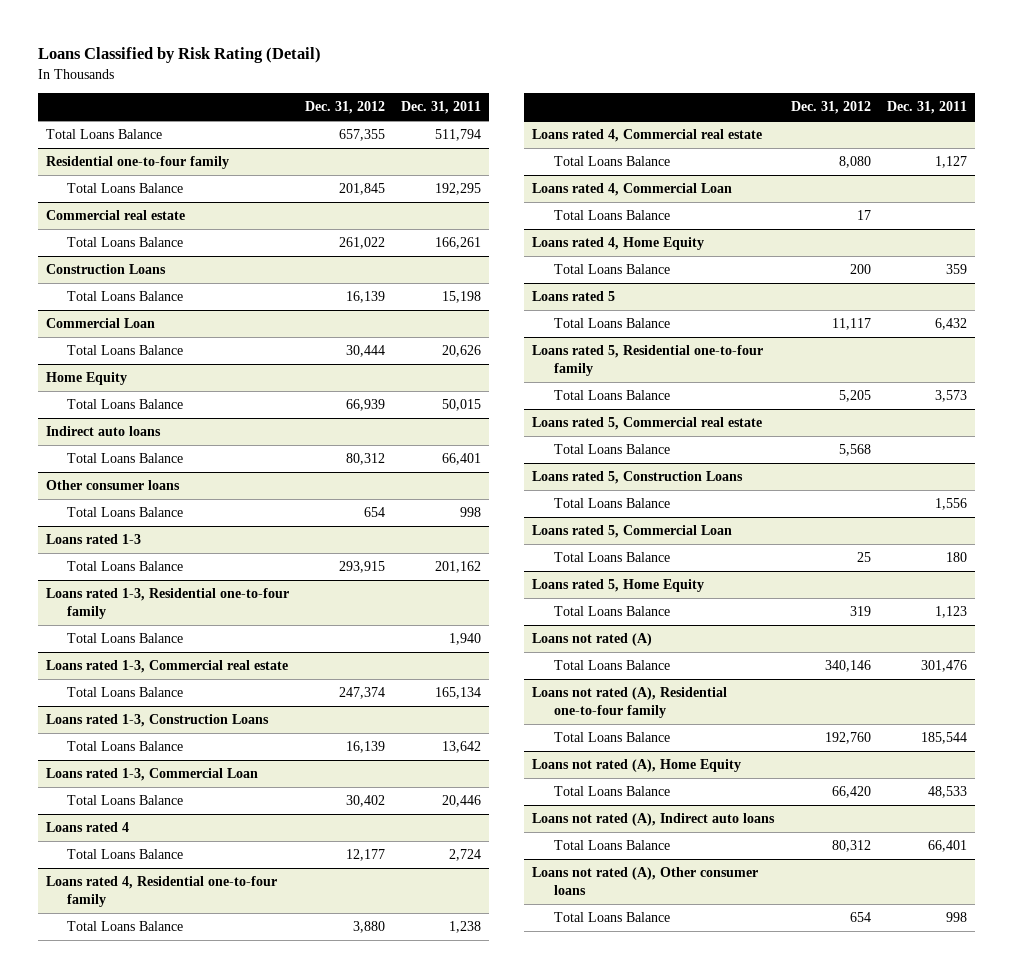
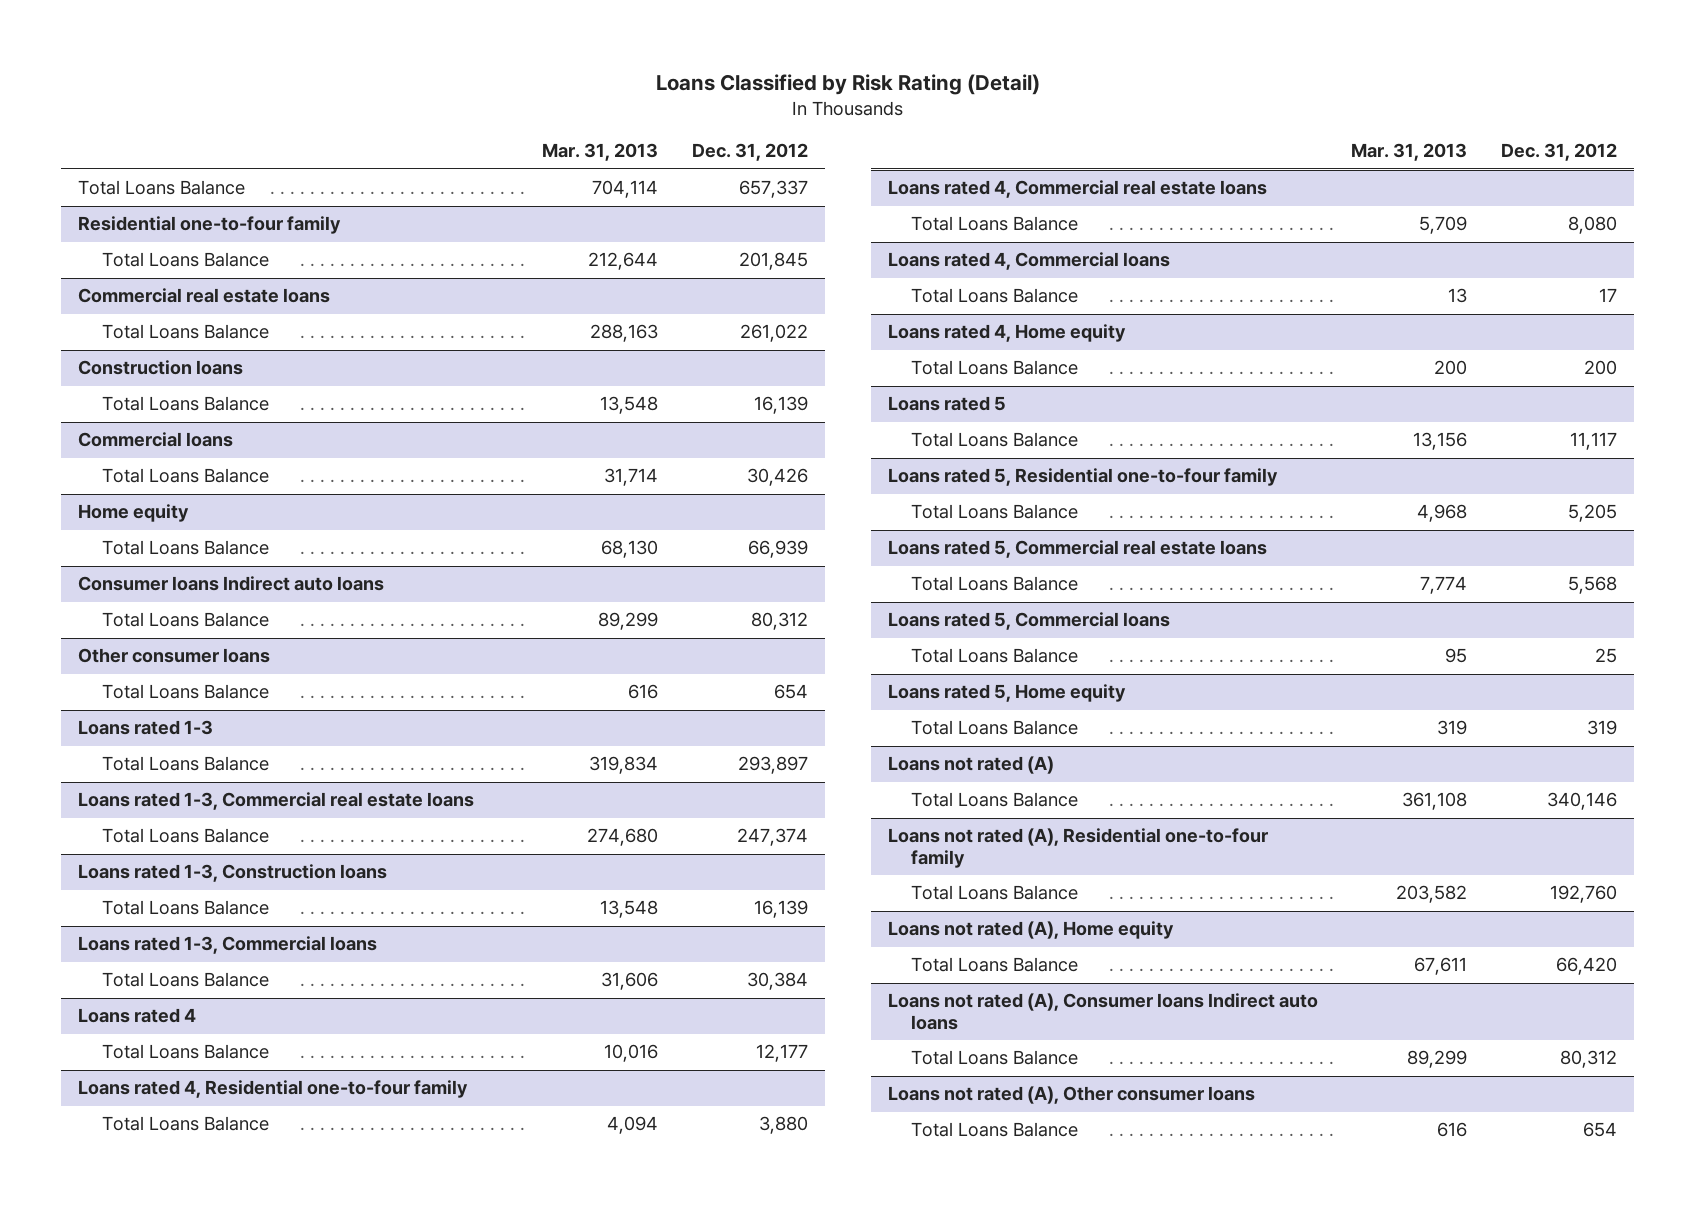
- | Dec. 31, 2012 | Dec. 31, 2011
+ | Mar. 31, 2013 | Dec. 31, 2012
- Total Loans Balance | 657,355 | 511,794
+ Total Loans Balance | 704,114 | 657,337
- Commercial real estate
+ Commercial real estate loans
- Construction Loans
+ Construction loans
- Commercial Loan
- Total Loans Balance | 30,444 | 20,626
- Home Equity
+ Commercial loans
+ Total Loans Balance | 31,714 | 30,426
+ Home equity
- Indirect auto loans
+ Consumer loans Indirect auto loans
@ Loans rated 1-3
- Total Loans Balance | 293,915 | 201,162
- Loans rated 1-3, Residential one-to-four family
- Total Loans Balance | | 1,940
- Loans rated 1-3, Commercial real estate
@ Loans rated 1-3
+ Total Loans Balance | 319,834 | 293,897
+ Loans rated 1-3, Commercial real estate loans
- Loans rated 1-3, Construction Loans
+ Loans rated 1-3, Construction loans
- Loans rated 1-3, Commercial Loan
- Total Loans Balance | 30,402 | 20,446
+ Loans rated 1-3, Commercial loans
+ Total Loans Balance | 31,606 | 30,384
- Loans rated 4, Commercial real estate
+ Loans rated 4, Commercial real estate loans
- Loans rated 4, Commercial Loan
+ Loans rated 4, Commercial loans
- Loans rated 4, Home Equity
+ Loans rated 4, Home equity
- Loans rated 5, Commercial real estate
+ Loans rated 5, Commercial real estate loans
- Loans rated 5, Construction Loans
- Total Loans Balance | | 1,556
- Loans rated 5, Commercial Loan
+ Loans rated 5, Commercial loans
- Loans rated 5, Home Equity
+ Loans rated 5, Home equity
- Loans not rated (A), Home Equity
+ Loans not rated (A), Home equity
- Loans not rated (A), Indirect auto loans
+ Loans not rated (A), Consumer loans Indirect auto loans

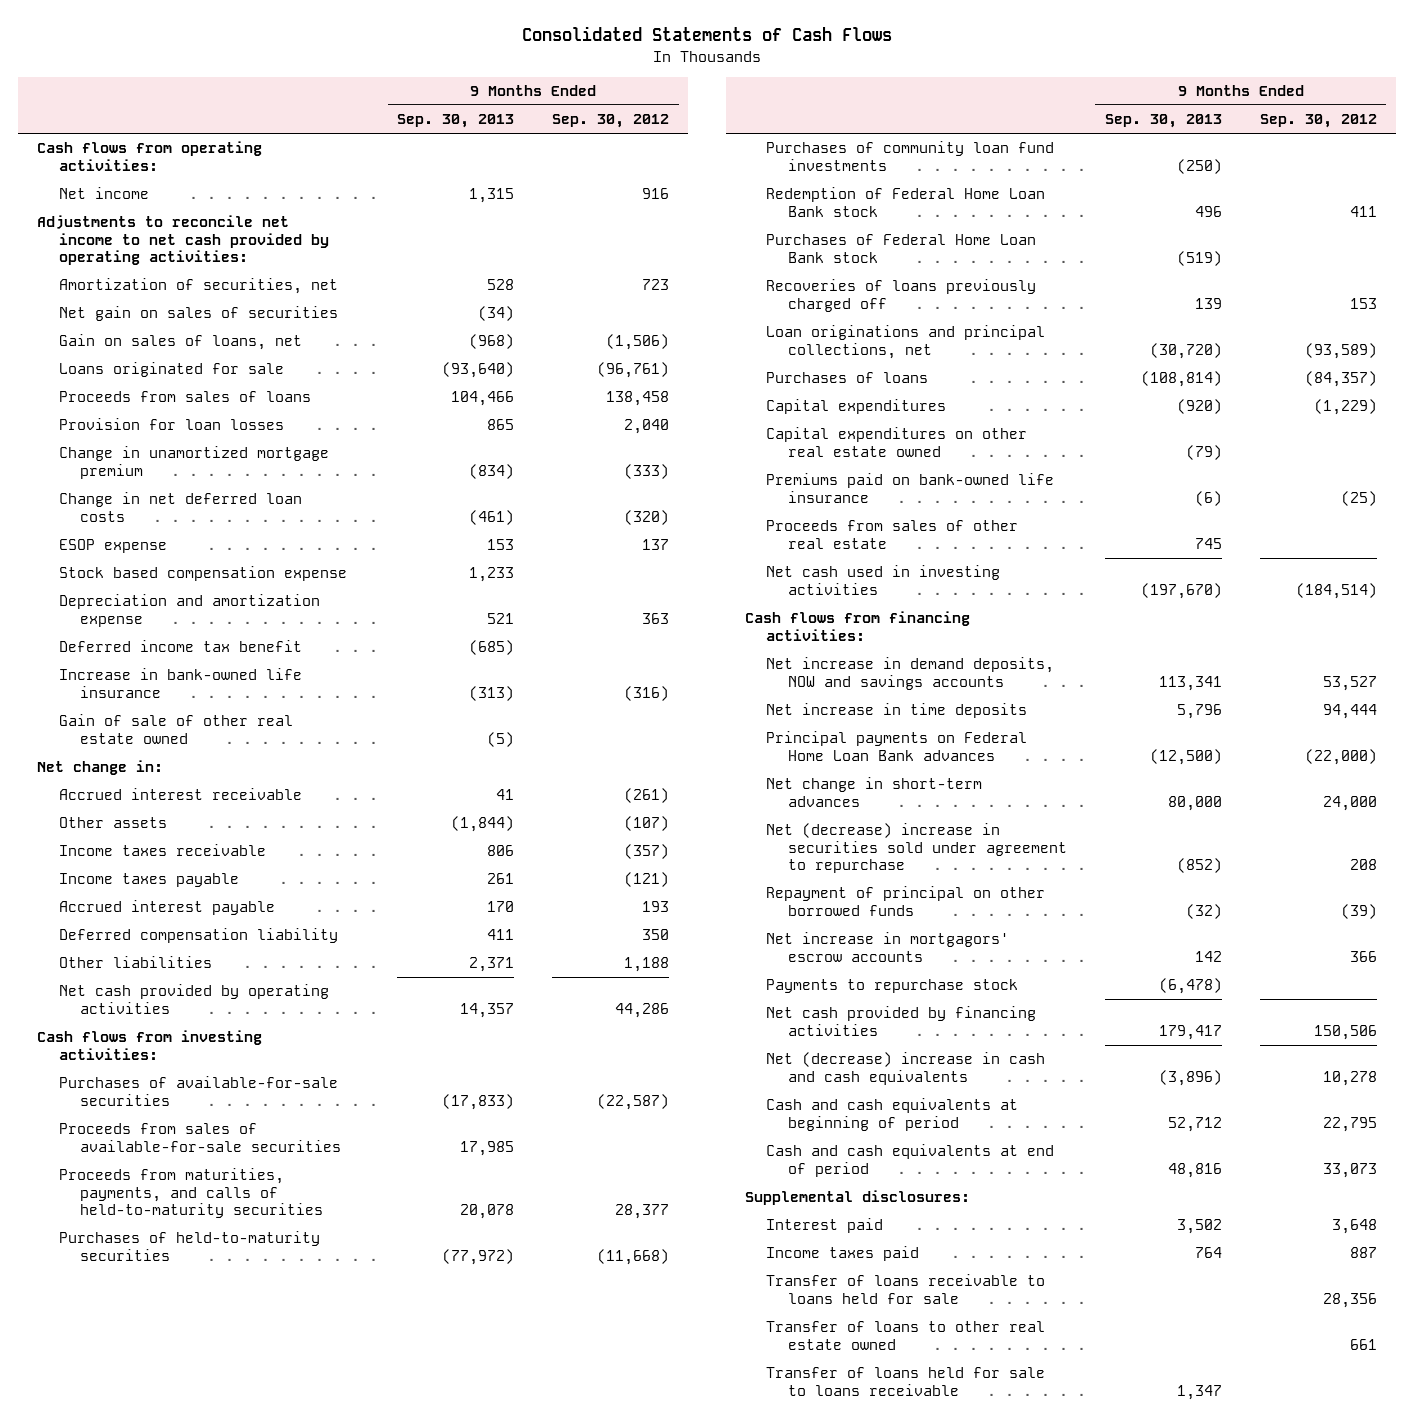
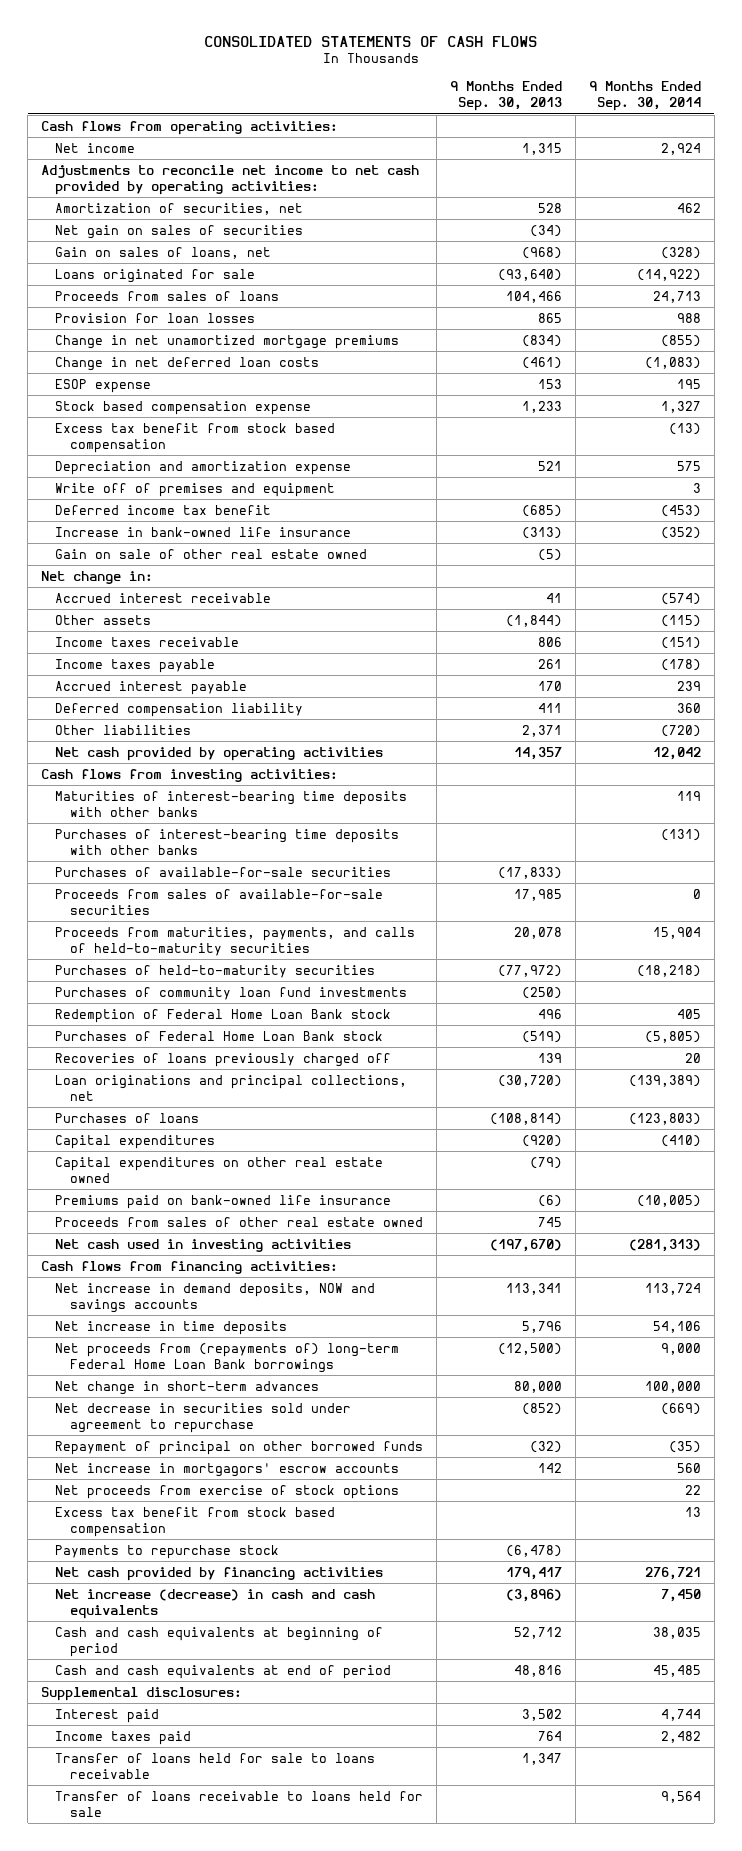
- Consolidated Statements of Cash Flows
+ CONSOLIDATED STATEMENTS OF CASH FLOWS
- | 9 Months Ended Sep. 30, 2013 | 9 Months Ended Sep. 30, 2012
+ | 9 Months Ended Sep. 30, 2013 | 9 Months Ended Sep. 30, 2014
- Change in unamortized mortgage premium | (834) | (333)
+ Change in net unamortized mortgage premiums | (834) | (855)
+ Excess tax benefit from stock based compensation | | (13)
+ Write off of premises and equipment | | 3
- Gain of sale of other real estate owned | (5) |
+ Gain on sale of other real estate owned | (5) |
+ Maturities of interest-bearing time deposits with other banks | | 119
+ Purchases of interest-bearing time deposits with other banks | | (131)
- Proceeds from sales of other real estate | 745 |
+ Proceeds from sales of other real estate owned | 745 |
- Principal payments on Federal Home Loan Bank advances | (12,500) | (22,000)
+ Net proceeds from (repayments of) long-term Federal Home Loan Bank borrowings | (12,500) | 9,000
- Net (decrease) increase in securities sold under agreement to repurchase | (852) | 208
+ Net decrease in securities sold under agreement to repurchase | (852) | (669)
+ Net proceeds from exercise of stock options | | 22
+ Excess tax benefit from stock based compensation | | 13
- Net (decrease) increase in cash and cash equivalents | (3,896) | 10,278
+ Net increase (decrease) in cash and cash equivalents | (3,896) | 7,450
- Transfer of loans to other real estate owned | | 661
moved down: Transfer of loans receivable to loans held for sale | | 9,564

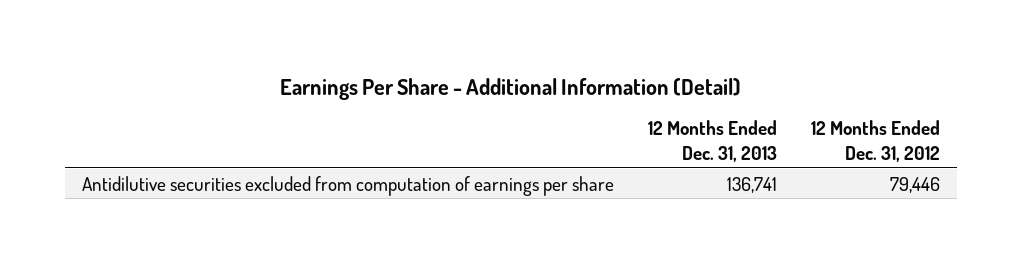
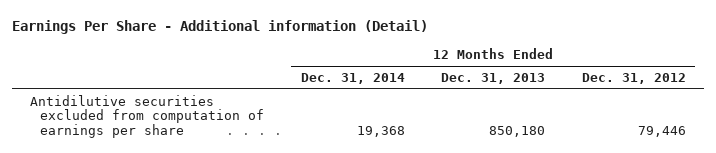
- Earnings Per Share - Additional Information (Detail)
+ Earnings Per Share - Additional information (Detail)
- | 12 Months Ended Dec. 31, 2013 | 12 Months Ended Dec. 31, 2012
+ | 12 Months Ended Dec. 31, 2014 | 12 Months Ended Dec. 31, 2013 | 12 Months Ended Dec. 31, 2012
- Antidilutive securities excluded from computation of earnings per share | 136,741 | 79,446
+ Antidilutive securities excluded from computation of earnings per share | 19,368 | 850,180 | 79,446

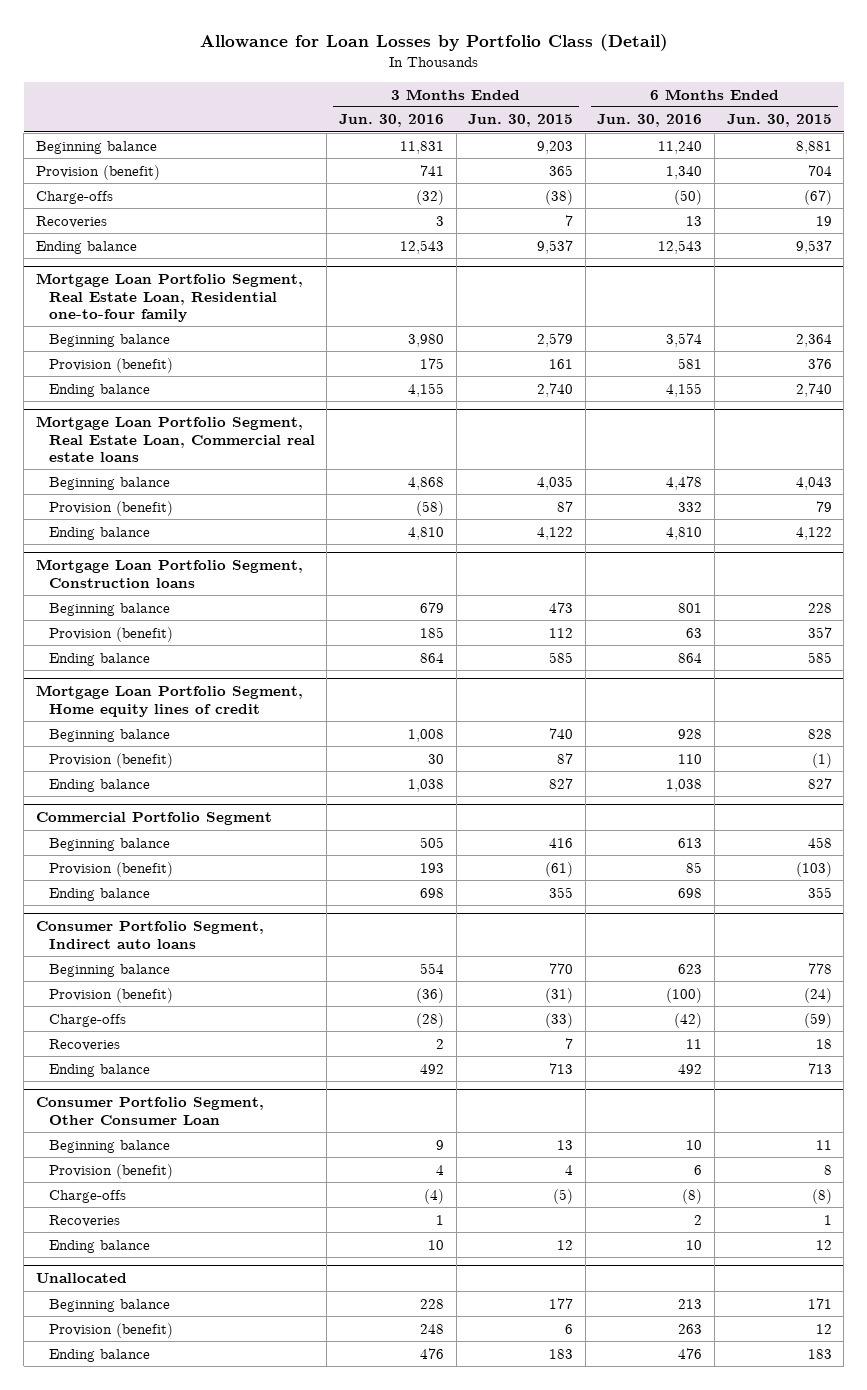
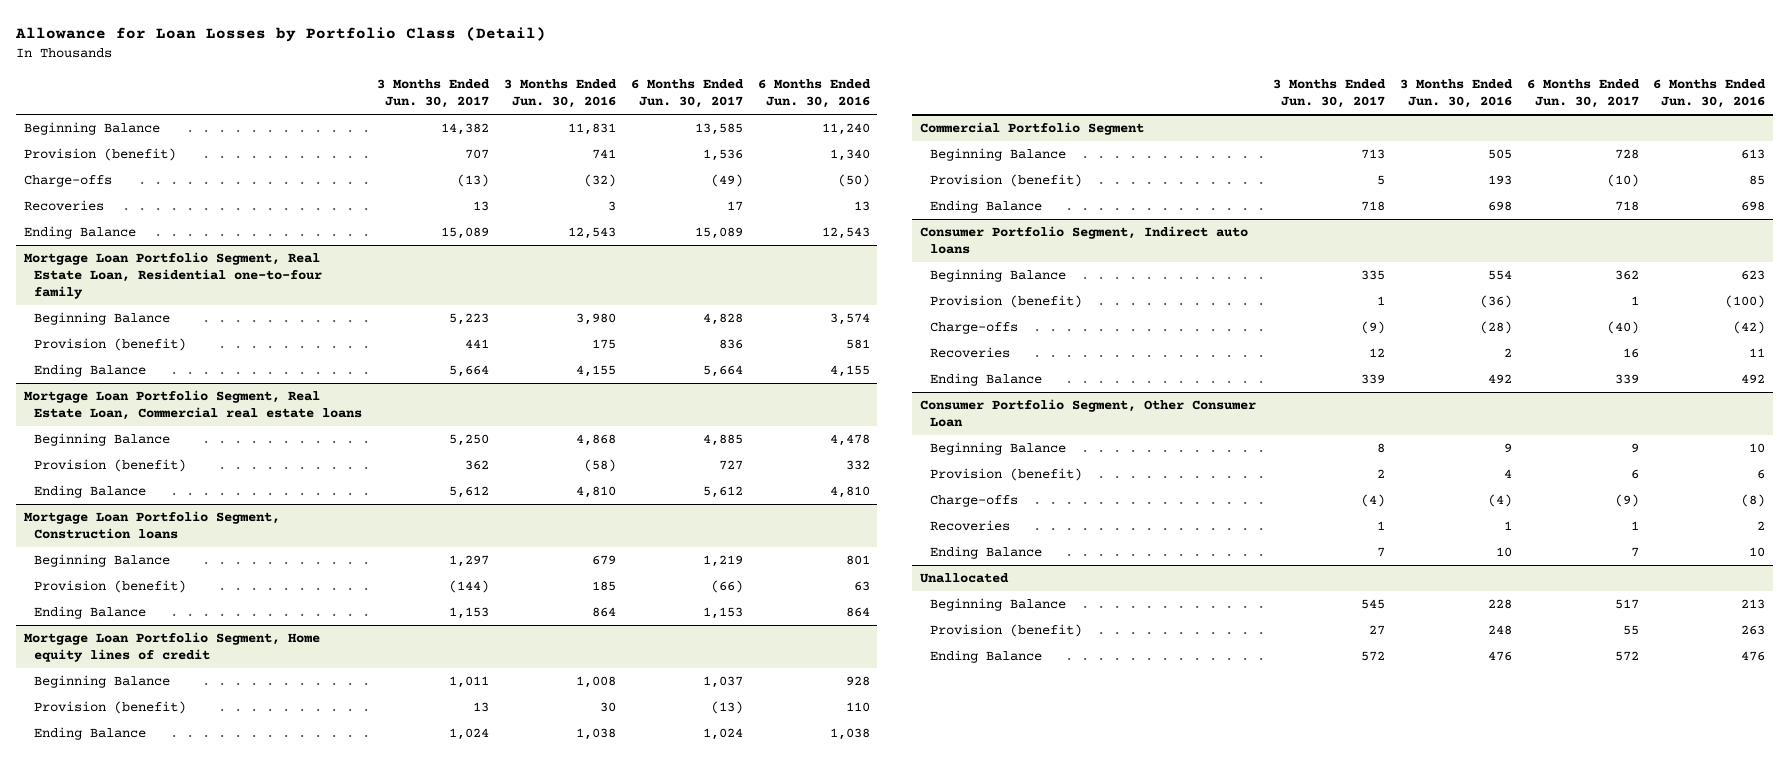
- | 3 Months Ended Jun. 30, 2016 | 3 Months Ended Jun. 30, 2015 | 6 Months Ended Jun. 30, 2016 | 6 Months Ended Jun. 30, 2015
+ | 3 Months Ended Jun. 30, 2017 | 3 Months Ended Jun. 30, 2016 | 6 Months Ended Jun. 30, 2017 | 6 Months Ended Jun. 30, 2016
- Beginning balance | 11,831 | 9,203 | 11,240 | 8,881
+ Beginning Balance | 14,382 | 11,831 | 13,585 | 11,240
- Ending balance | 12,543 | 9,537 | 12,543 | 9,537
+ Ending Balance | 15,089 | 12,543 | 15,089 | 12,543
@ Mortgage Loan Portfolio Segment, Real Estate Loan, Residential one-to-four family
- Beginning balance | 3,980 | 2,579 | 3,574 | 2,364
+ Beginning Balance | 5,223 | 3,980 | 4,828 | 3,574
- Ending balance | 4,155 | 2,740 | 4,155 | 2,740
+ Ending Balance | 5,664 | 4,155 | 5,664 | 4,155
@ Mortgage Loan Portfolio Segment, Real Estate Loan, Commercial real estate loans
- Beginning balance | 4,868 | 4,035 | 4,478 | 4,043
+ Beginning Balance | 5,250 | 4,868 | 4,885 | 4,478
- Ending balance | 4,810 | 4,122 | 4,810 | 4,122
+ Ending Balance | 5,612 | 4,810 | 5,612 | 4,810
@ Mortgage Loan Portfolio Segment, Construction loans
- Beginning balance | 679 | 473 | 801 | 228
+ Beginning Balance | 1,297 | 679 | 1,219 | 801
- Ending balance | 864 | 585 | 864 | 585
+ Ending Balance | 1,153 | 864 | 1,153 | 864
@ Mortgage Loan Portfolio Segment, Home equity lines of credit
- Beginning balance | 1,008 | 740 | 928 | 828
+ Beginning Balance | 1,011 | 1,008 | 1,037 | 928
- Ending balance | 1,038 | 827 | 1,038 | 827
+ Ending Balance | 1,024 | 1,038 | 1,024 | 1,038
@ Commercial Portfolio Segment
- Beginning balance | 505 | 416 | 613 | 458
+ Beginning Balance | 713 | 505 | 728 | 613
- Ending balance | 698 | 355 | 698 | 355
+ Ending Balance | 718 | 698 | 718 | 698
@ Consumer Portfolio Segment, Indirect auto loans
- Beginning balance | 554 | 770 | 623 | 778
+ Beginning Balance | 335 | 554 | 362 | 623
- Ending balance | 492 | 713 | 492 | 713
+ Ending Balance | 339 | 492 | 339 | 492
@ Consumer Portfolio Segment, Other Consumer Loan
- Beginning balance | 9 | 13 | 10 | 11
+ Beginning Balance | 8 | 9 | 9 | 10
- Ending balance | 10 | 12 | 10 | 12
+ Ending Balance | 7 | 10 | 7 | 10
@ Unallocated
- Beginning balance | 228 | 177 | 213 | 171
+ Beginning Balance | 545 | 228 | 517 | 213
- Ending balance | 476 | 183 | 476 | 183
+ Ending Balance | 572 | 476 | 572 | 476

